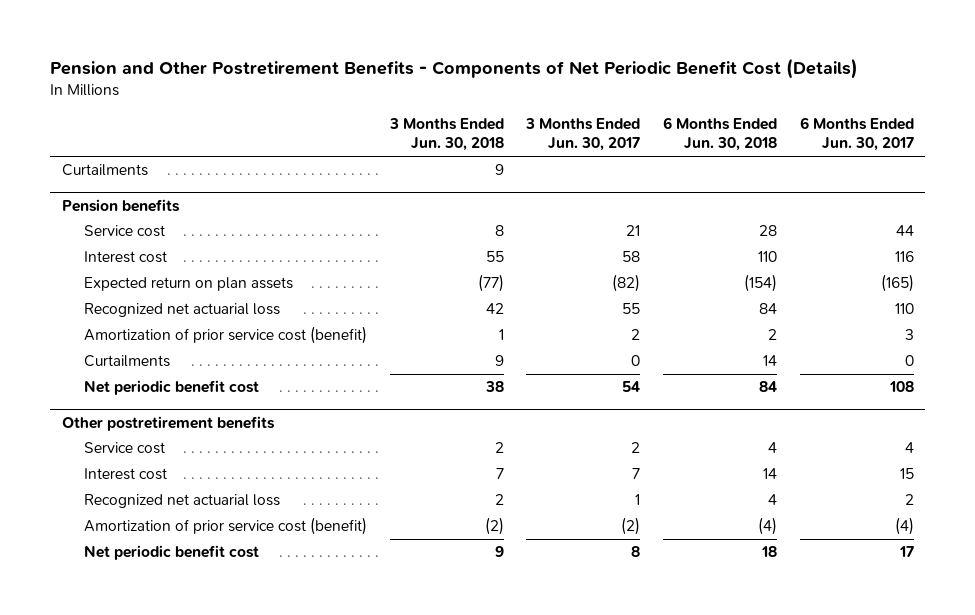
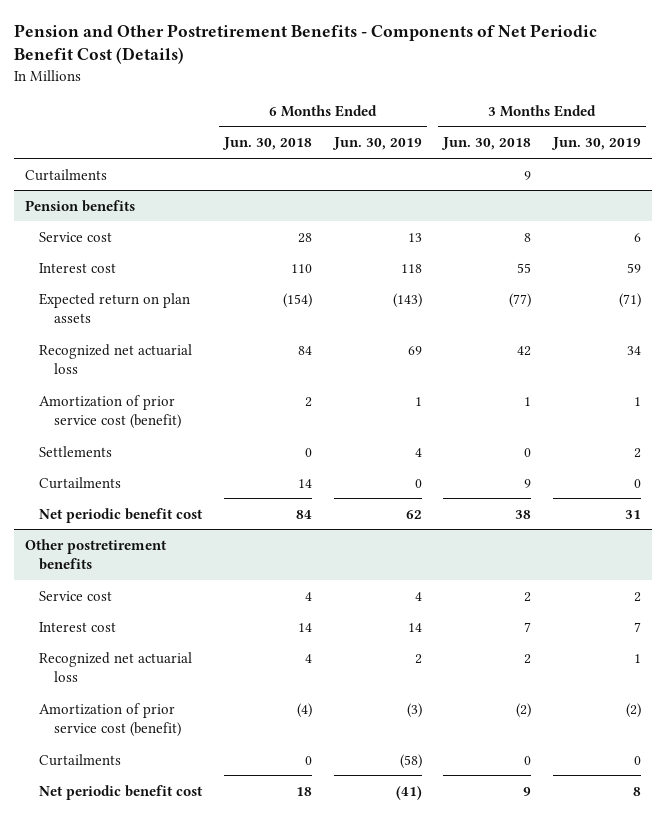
- | 3 Months Ended Jun. 30, 2018 | 3 Months Ended Jun. 30, 2017 | 6 Months Ended Jun. 30, 2018 | 6 Months Ended Jun. 30, 2017
+ | 6 Months Ended Jun. 30, 2018 | 6 Months Ended Jun. 30, 2019 | 3 Months Ended Jun. 30, 2018 | 3 Months Ended Jun. 30, 2019
@ Pension benefits
+ Settlements | 0 | 4 | 0 | 2
@ Other postretirement benefits
+ Curtailments | 0 | (58) | 0 | 0

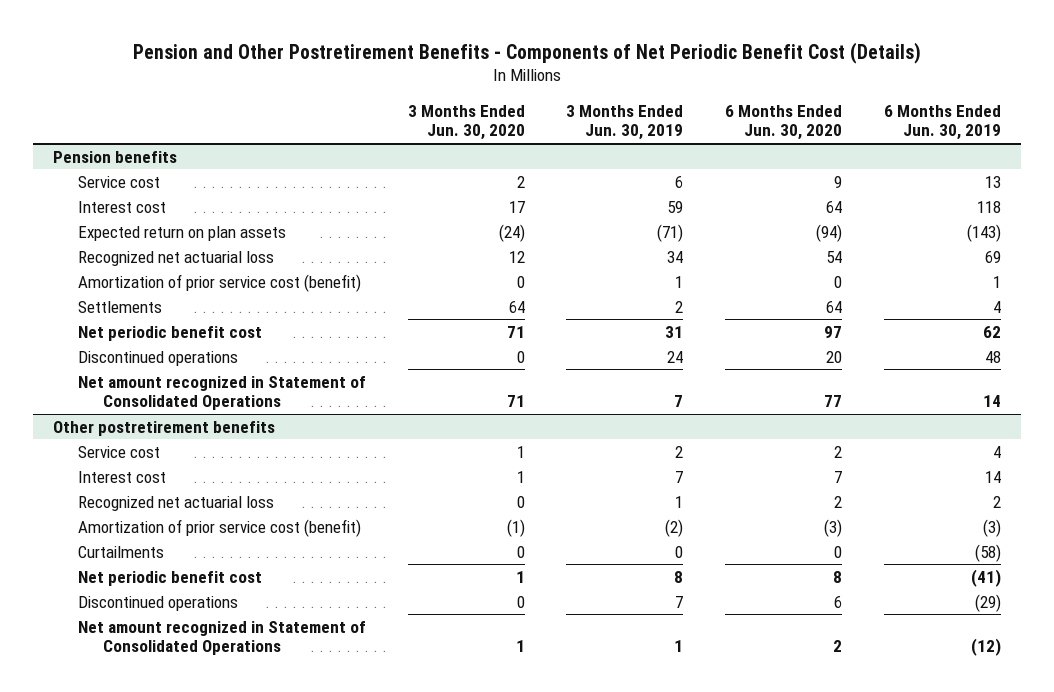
- | 6 Months Ended Jun. 30, 2018 | 6 Months Ended Jun. 30, 2019 | 3 Months Ended Jun. 30, 2018 | 3 Months Ended Jun. 30, 2019
+ | 3 Months Ended Jun. 30, 2020 | 3 Months Ended Jun. 30, 2019 | 6 Months Ended Jun. 30, 2020 | 6 Months Ended Jun. 30, 2019
- Curtailments | | | 9 |
@ Pension benefits
- Curtailments | 14 | 0 | 9 | 0
+ Discontinued operations | 0 | 24 | 20 | 48
+ Net amount recognized in Statement of Consolidated Operations | 71 | 7 | 77 | 14
@ Other postretirement benefits
+ Discontinued operations | 0 | 7 | 6 | (29)
+ Net amount recognized in Statement of Consolidated Operations | 1 | 1 | 2 | (12)

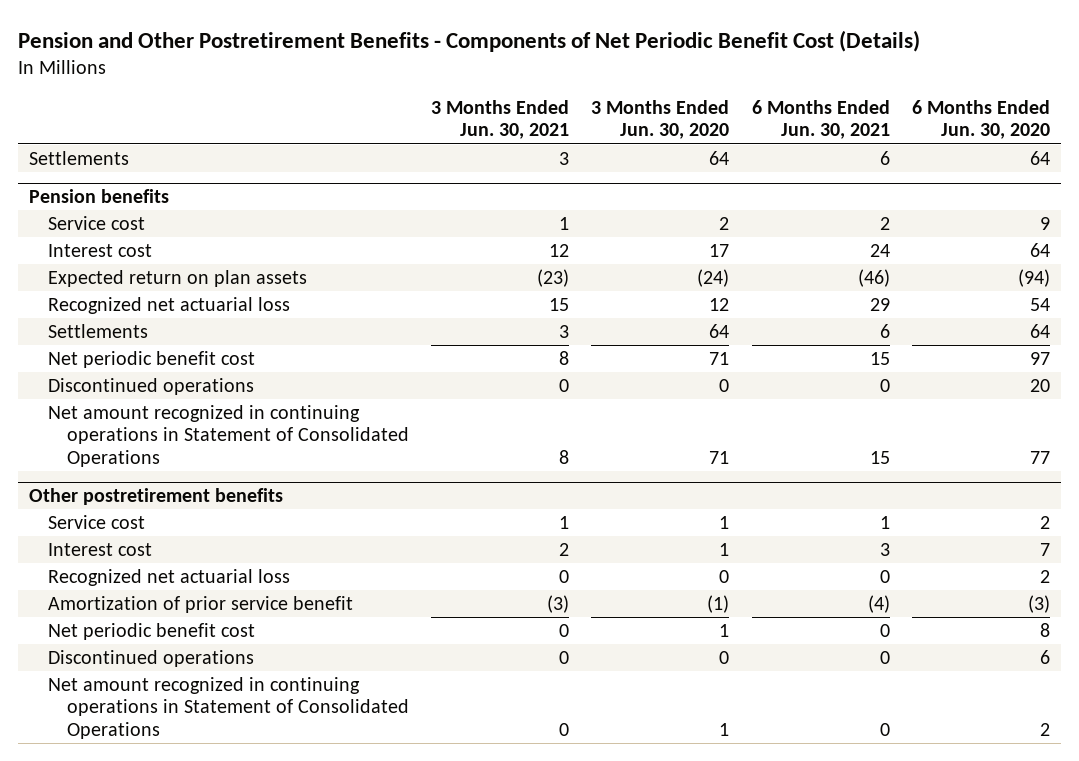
- | 3 Months Ended Jun. 30, 2020 | 3 Months Ended Jun. 30, 2019 | 6 Months Ended Jun. 30, 2020 | 6 Months Ended Jun. 30, 2019
+ | 3 Months Ended Jun. 30, 2021 | 3 Months Ended Jun. 30, 2020 | 6 Months Ended Jun. 30, 2021 | 6 Months Ended Jun. 30, 2020
+ Settlements | 3 | 64 | 6 | 64
@ Pension benefits
- Amortization of prior service cost (benefit) | 0 | 1 | 0 | 1
- Net amount recognized in Statement of Consolidated Operations | 71 | 7 | 77 | 14
+ Net amount recognized in continuing operations in Statement of Consolidated Operations | 8 | 71 | 15 | 77
@ Other postretirement benefits
- Amortization of prior service cost (benefit) | (1) | (2) | (3) | (3)
- Curtailments | 0 | 0 | 0 | (58)
+ Amortization of prior service benefit | (3) | (1) | (4) | (3)
- Net amount recognized in Statement of Consolidated Operations | 1 | 1 | 2 | (12)
+ Net amount recognized in continuing operations in Statement of Consolidated Operations | 0 | 1 | 0 | 2

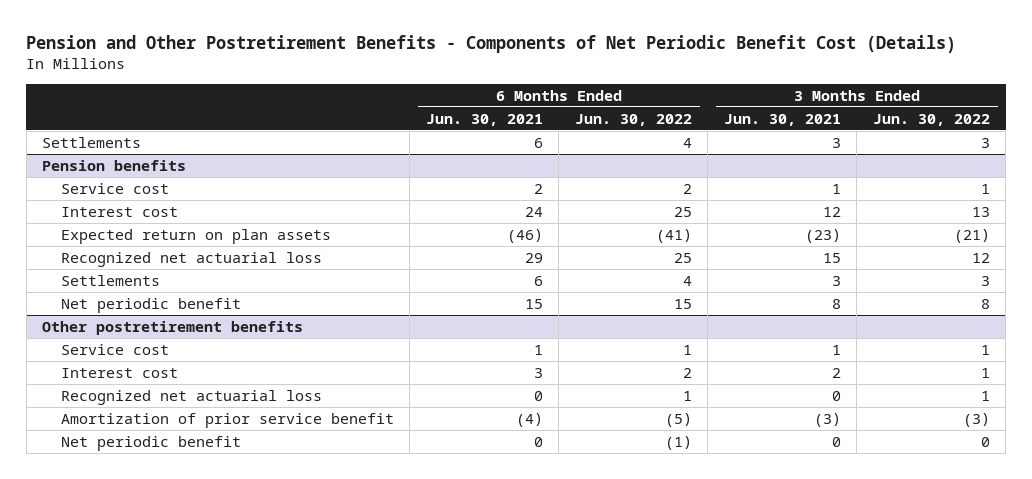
- | 3 Months Ended Jun. 30, 2021 | 3 Months Ended Jun. 30, 2020 | 6 Months Ended Jun. 30, 2021 | 6 Months Ended Jun. 30, 2020
+ | 6 Months Ended Jun. 30, 2021 | 6 Months Ended Jun. 30, 2022 | 3 Months Ended Jun. 30, 2021 | 3 Months Ended Jun. 30, 2022
@ Pension benefits
- Net periodic benefit cost | 8 | 71 | 15 | 97
- Discontinued operations | 0 | 0 | 0 | 20
- Net amount recognized in continuing operations in Statement of Consolidated Operations | 8 | 71 | 15 | 77
+ Net periodic benefit | 15 | 15 | 8 | 8
@ Other postretirement benefits
- Net periodic benefit cost | 0 | 1 | 0 | 8
- Discontinued operations | 0 | 0 | 0 | 6
- Net amount recognized in continuing operations in Statement of Consolidated Operations | 0 | 1 | 0 | 2
+ Net periodic benefit | 0 | (1) | 0 | 0

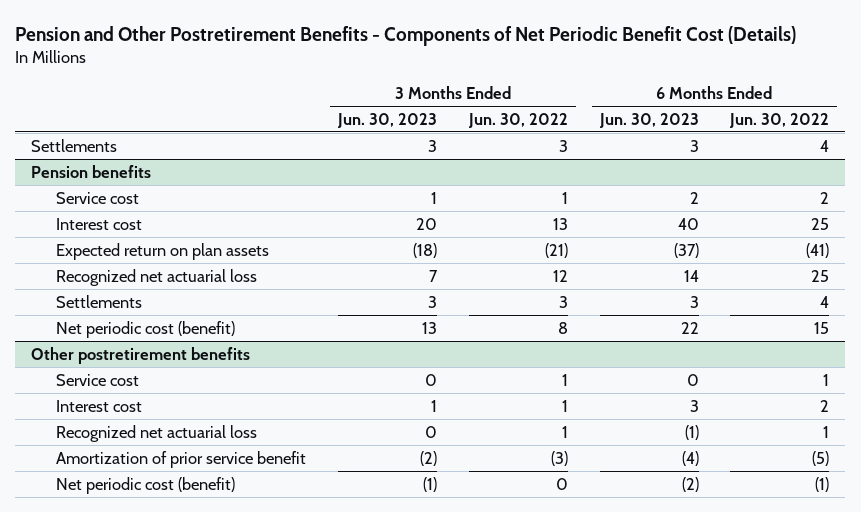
- | 6 Months Ended Jun. 30, 2021 | 6 Months Ended Jun. 30, 2022 | 3 Months Ended Jun. 30, 2021 | 3 Months Ended Jun. 30, 2022
+ | 3 Months Ended Jun. 30, 2023 | 3 Months Ended Jun. 30, 2022 | 6 Months Ended Jun. 30, 2023 | 6 Months Ended Jun. 30, 2022
@ Pension benefits
- Net periodic benefit | 15 | 15 | 8 | 8
+ Net periodic cost (benefit) | 13 | 8 | 22 | 15
@ Other postretirement benefits
- Net periodic benefit | 0 | (1) | 0 | 0
+ Net periodic cost (benefit) | (1) | 0 | (2) | (1)

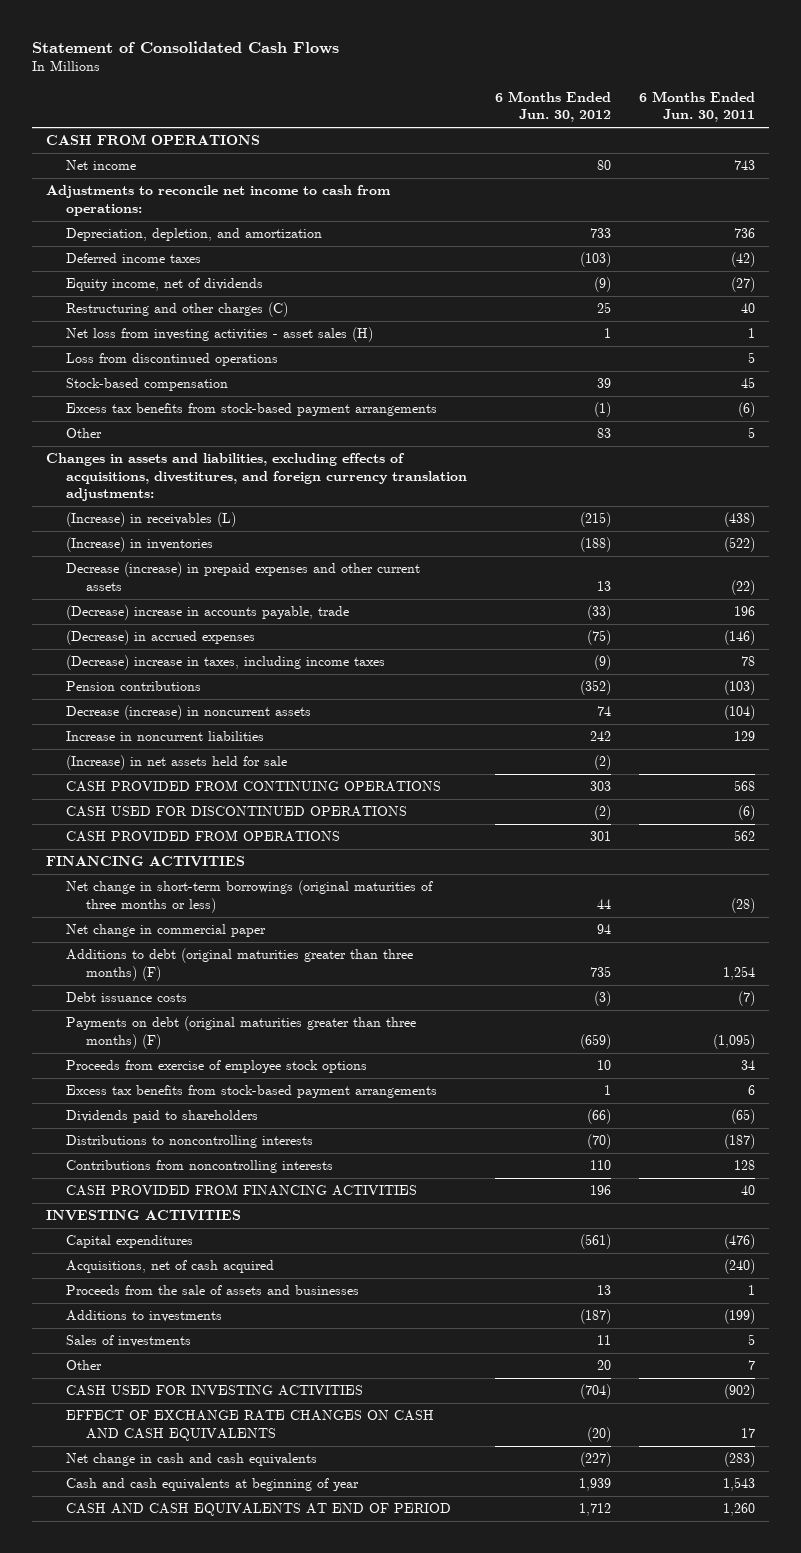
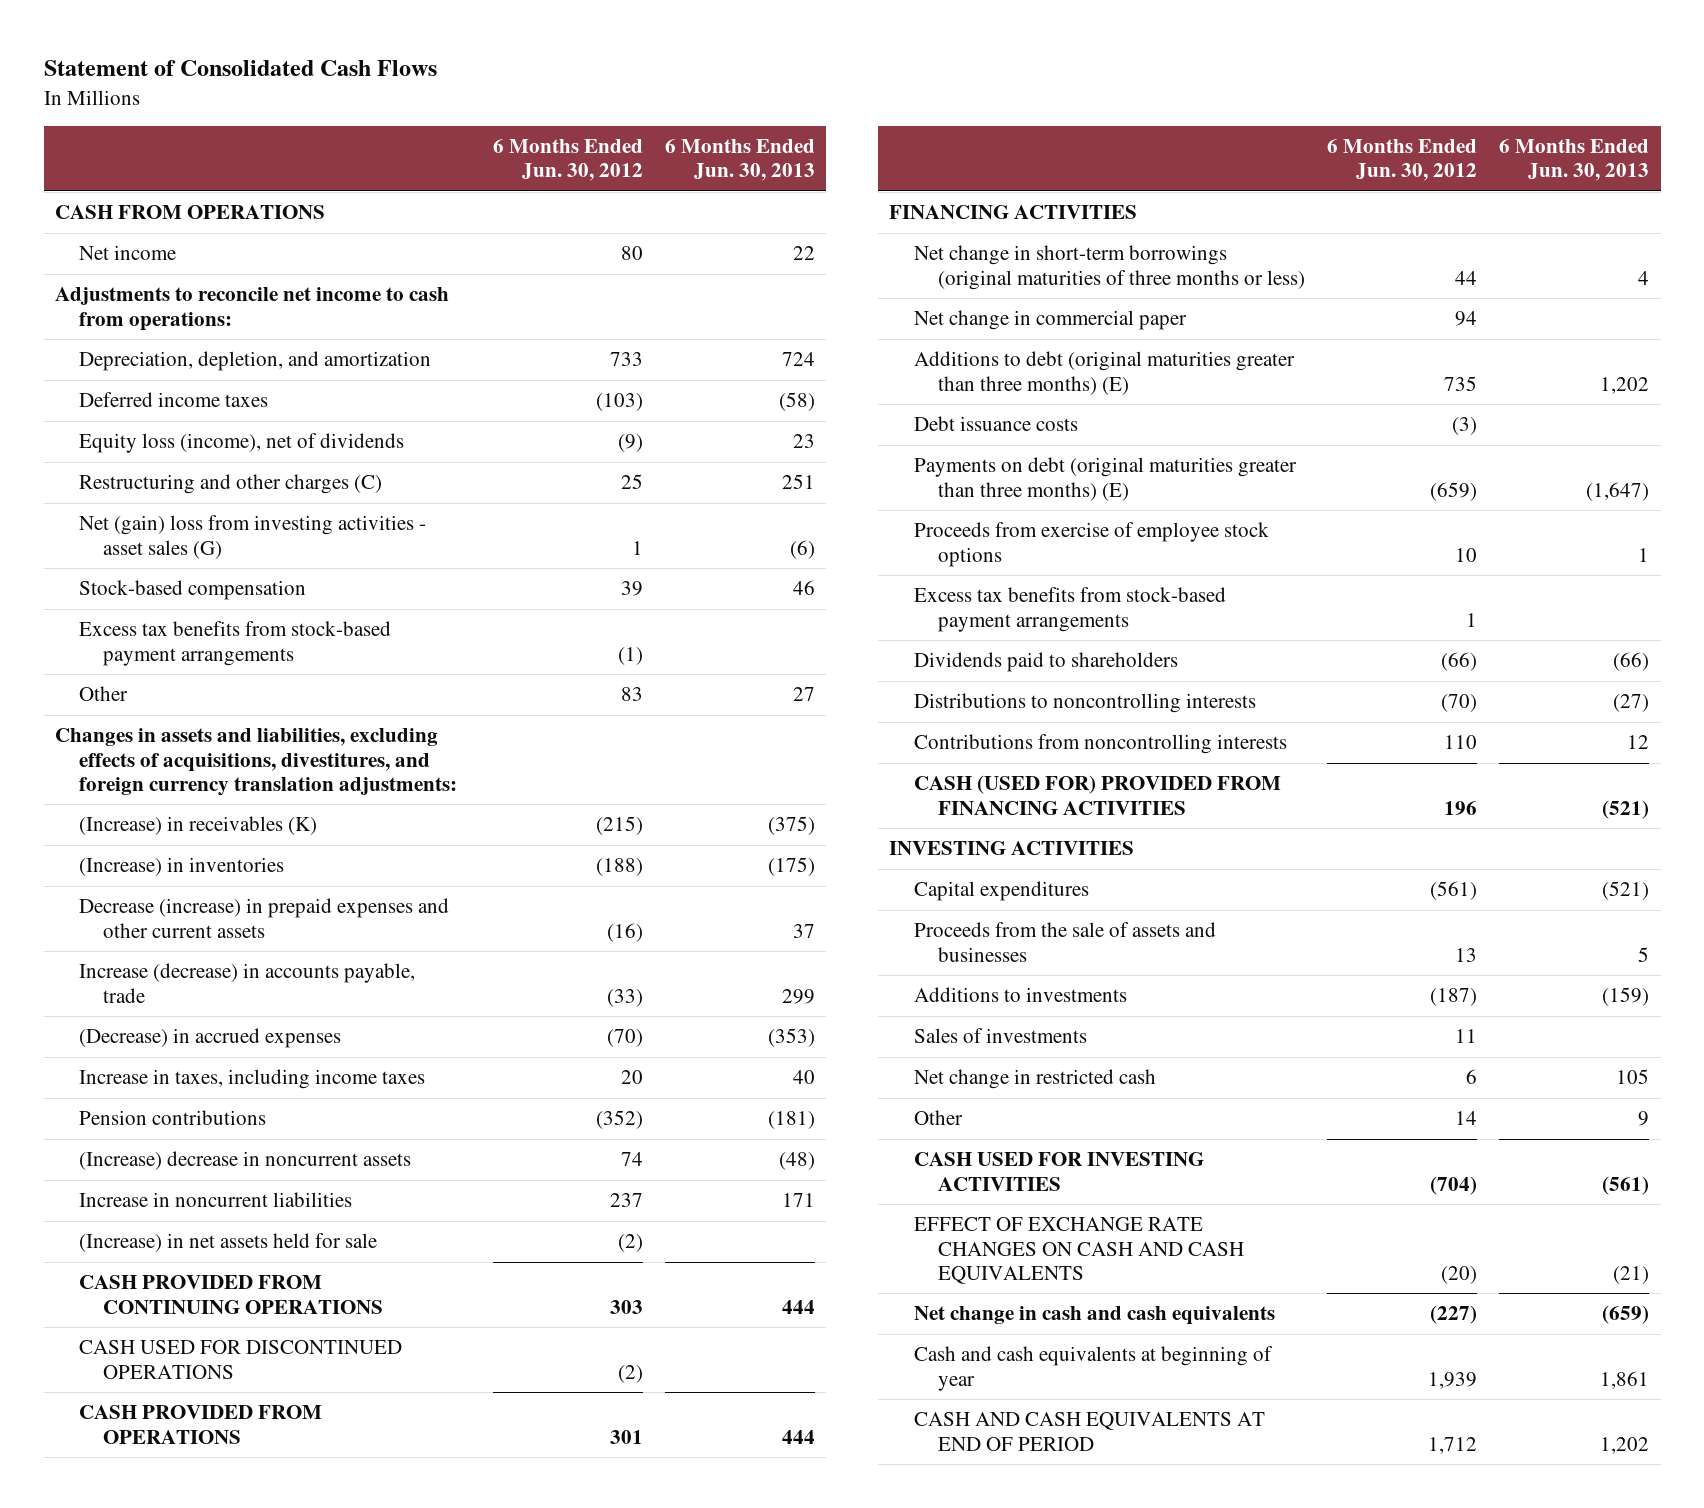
- | 6 Months Ended Jun. 30, 2012 | 6 Months Ended Jun. 30, 2011
+ | 6 Months Ended Jun. 30, 2012 | 6 Months Ended Jun. 30, 2013
- Equity income, net of dividends | (9) | (27)
+ Equity loss (income), net of dividends | (9) | 23
- Net loss from investing activities - asset sales (H) | 1 | 1
- Loss from discontinued operations | | 5
+ Net (gain) loss from investing activities - asset sales (G) | 1 | (6)
- (Increase) in receivables (L) | (215) | (438)
+ (Increase) in receivables (K) | (215) | (375)
- Decrease (increase) in prepaid expenses and other current assets | 13 | (22)
- (Decrease) increase in accounts payable, trade | (33) | 196
- (Decrease) in accrued expenses | (75) | (146)
- (Decrease) increase in taxes, including income taxes | (9) | 78
+ Decrease (increase) in prepaid expenses and other current assets | (16) | 37
+ Increase (decrease) in accounts payable, trade | (33) | 299
+ (Decrease) in accrued expenses | (70) | (353)
+ Increase in taxes, including income taxes | 20 | 40
- Decrease (increase) in noncurrent assets | 74 | (104)
- Increase in noncurrent liabilities | 242 | 129
+ (Increase) decrease in noncurrent assets | 74 | (48)
+ Increase in noncurrent liabilities | 237 | 171
- Additions to debt (original maturities greater than three months) (F) | 735 | 1,254
+ Additions to debt (original maturities greater than three months) (E) | 735 | 1,202
- Payments on debt (original maturities greater than three months) (F) | (659) | (1,095)
+ Payments on debt (original maturities greater than three months) (E) | (659) | (1,647)
- CASH PROVIDED FROM FINANCING ACTIVITIES | 196 | 40
+ CASH (USED FOR) PROVIDED FROM FINANCING ACTIVITIES | 196 | (521)
- Acquisitions, net of cash acquired | | (240)
- Other | 20 | 7
+ Net change in restricted cash | 6 | 105
+ Other | 14 | 9

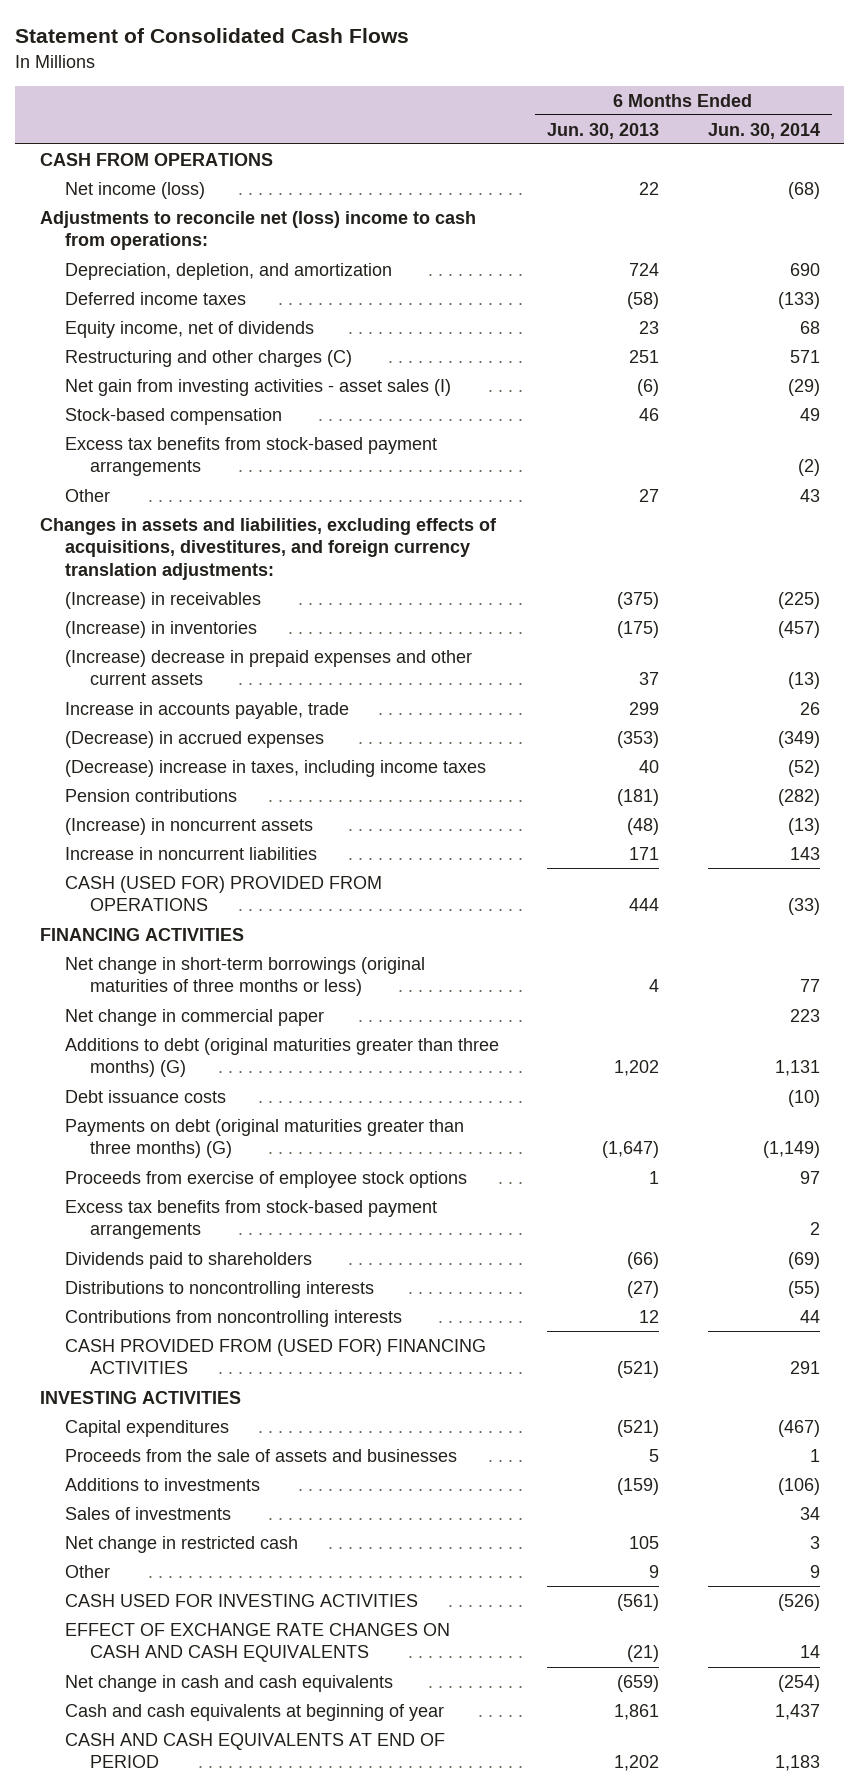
- | 6 Months Ended Jun. 30, 2012 | 6 Months Ended Jun. 30, 2013
+ | 6 Months Ended Jun. 30, 2013 | 6 Months Ended Jun. 30, 2014
- Net income | 80 | 22
- Adjustments to reconcile net income to cash from operations:
+ Net income (loss) | 22 | (68)
+ Adjustments to reconcile net (loss) income to cash from operations:
- Equity loss (income), net of dividends | (9) | 23
+ Equity income, net of dividends | 23 | 68
- Net (gain) loss from investing activities - asset sales (G) | 1 | (6)
+ Net gain from investing activities - asset sales (I) | (6) | (29)
- (Increase) in receivables (K) | (215) | (375)
+ (Increase) in receivables | (375) | (225)
- Decrease (increase) in prepaid expenses and other current assets | (16) | 37
- Increase (decrease) in accounts payable, trade | (33) | 299
+ (Increase) decrease in prepaid expenses and other current assets | 37 | (13)
+ Increase in accounts payable, trade | 299 | 26
- Increase in taxes, including income taxes | 20 | 40
+ (Decrease) increase in taxes, including income taxes | 40 | (52)
- (Increase) decrease in noncurrent assets | 74 | (48)
+ (Increase) in noncurrent assets | (48) | (13)
- (Increase) in net assets held for sale | (2) |
- CASH PROVIDED FROM CONTINUING OPERATIONS | 303 | 444
- CASH USED FOR DISCONTINUED OPERATIONS | (2) |
- CASH PROVIDED FROM OPERATIONS | 301 | 444
+ CASH (USED FOR) PROVIDED FROM OPERATIONS | 444 | (33)
- Additions to debt (original maturities greater than three months) (E) | 735 | 1,202
+ Additions to debt (original maturities greater than three months) (G) | 1,202 | 1,131
- Payments on debt (original maturities greater than three months) (E) | (659) | (1,647)
+ Payments on debt (original maturities greater than three months) (G) | (1,647) | (1,149)
- CASH (USED FOR) PROVIDED FROM FINANCING ACTIVITIES | 196 | (521)
+ CASH PROVIDED FROM (USED FOR) FINANCING ACTIVITIES | (521) | 291

